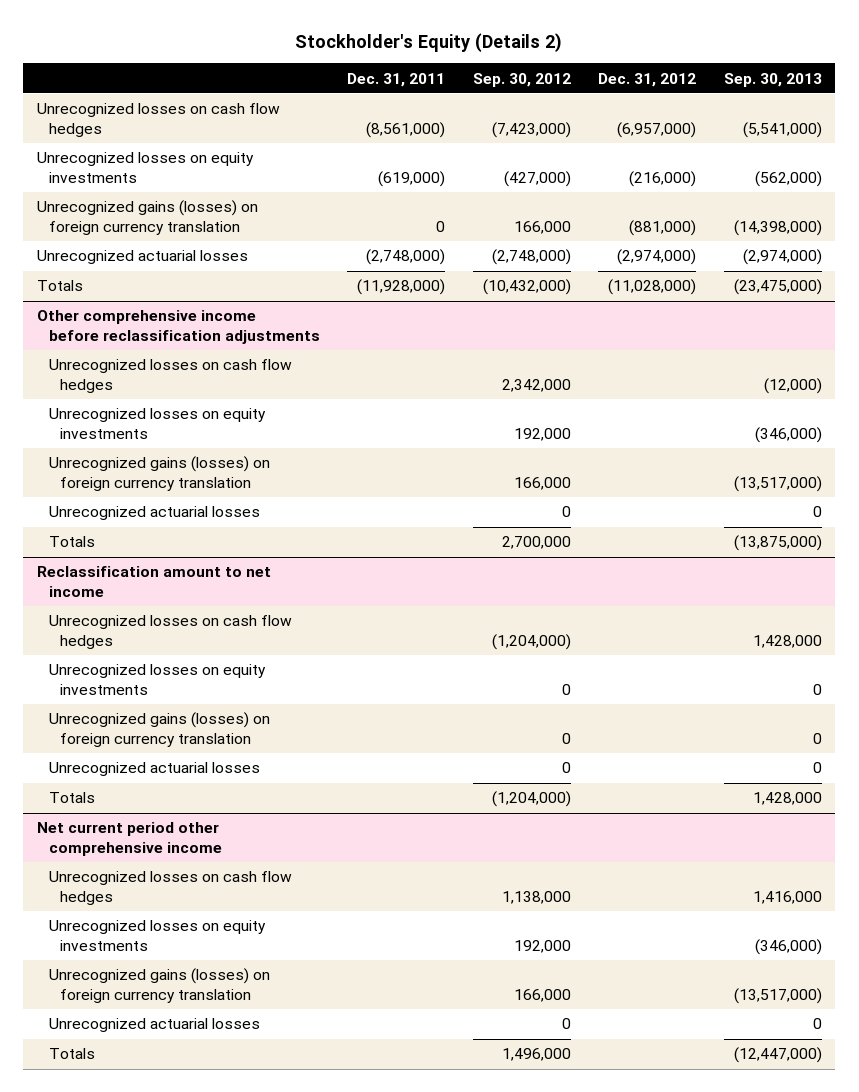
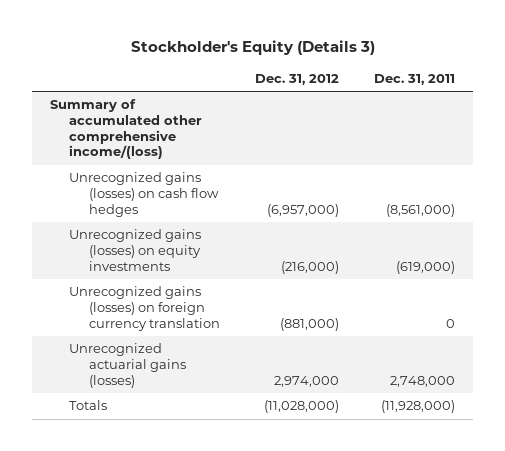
- Stockholder's Equity (Details 2)
+ Stockholder's Equity (Details 3)
- | Dec. 31, 2011 | Sep. 30, 2012 | Dec. 31, 2012 | Sep. 30, 2013
+ | Dec. 31, 2012 | Dec. 31, 2011
- Unrecognized losses on cash flow hedges | (8,561,000) | (7,423,000) | (6,957,000) | (5,541,000)
- Unrecognized losses on equity investments | (619,000) | (427,000) | (216,000) | (562,000)
+ Summary of accumulated other comprehensive income/(loss)
+ Unrecognized gains (losses) on cash flow hedges | (6,957,000) | (8,561,000)
+ Unrecognized gains (losses) on equity investments | (216,000) | (619,000)
- Unrecognized actuarial losses | (2,748,000) | (2,748,000) | (2,974,000) | (2,974,000)
+ Unrecognized actuarial gains (losses) | 2,974,000 | 2,748,000
- Other comprehensive income before reclassification adjustments
- Unrecognized losses on cash flow hedges | | 2,342,000 | | (12,000)
- Unrecognized losses on equity investments | | 192,000 | | (346,000)
- Unrecognized gains (losses) on foreign currency translation | | 166,000 | | (13,517,000)
- Unrecognized actuarial losses | | 0 | | 0
- Totals | | 2,700,000 | | (13,875,000)
- Reclassification amount to net income
- Unrecognized losses on cash flow hedges | | (1,204,000) | | 1,428,000
- Unrecognized losses on equity investments | | 0 | | 0
- Unrecognized gains (losses) on foreign currency translation | | 0 | | 0
- Unrecognized actuarial losses | | 0 | | 0
- Totals | | (1,204,000) | | 1,428,000
- Net current period other comprehensive income
- Unrecognized losses on cash flow hedges | | 1,138,000 | | 1,416,000
- Unrecognized losses on equity investments | | 192,000 | | (346,000)
- Unrecognized gains (losses) on foreign currency translation | | 166,000 | | (13,517,000)
- Unrecognized actuarial losses | | 0 | | 0
- Totals | | 1,496,000 | | (12,447,000)

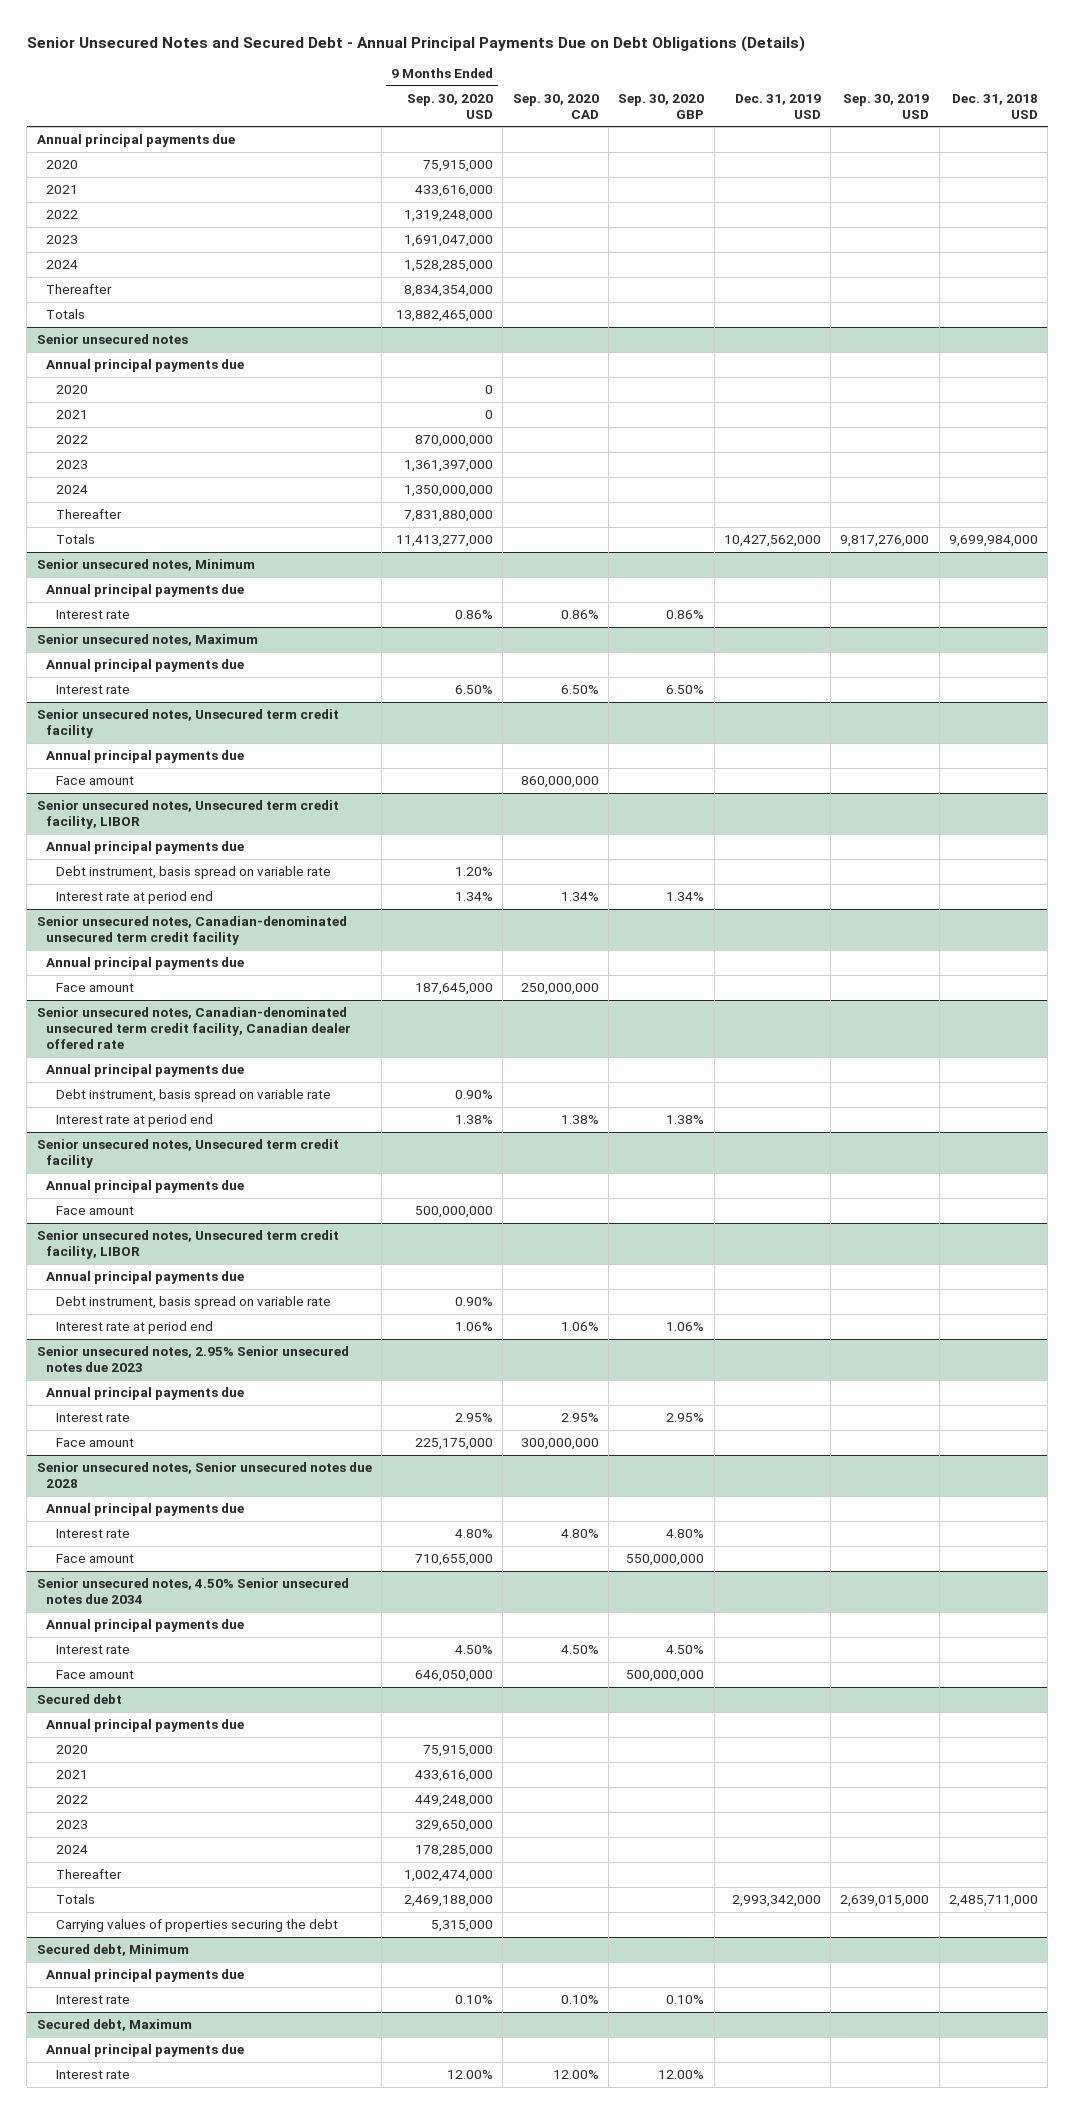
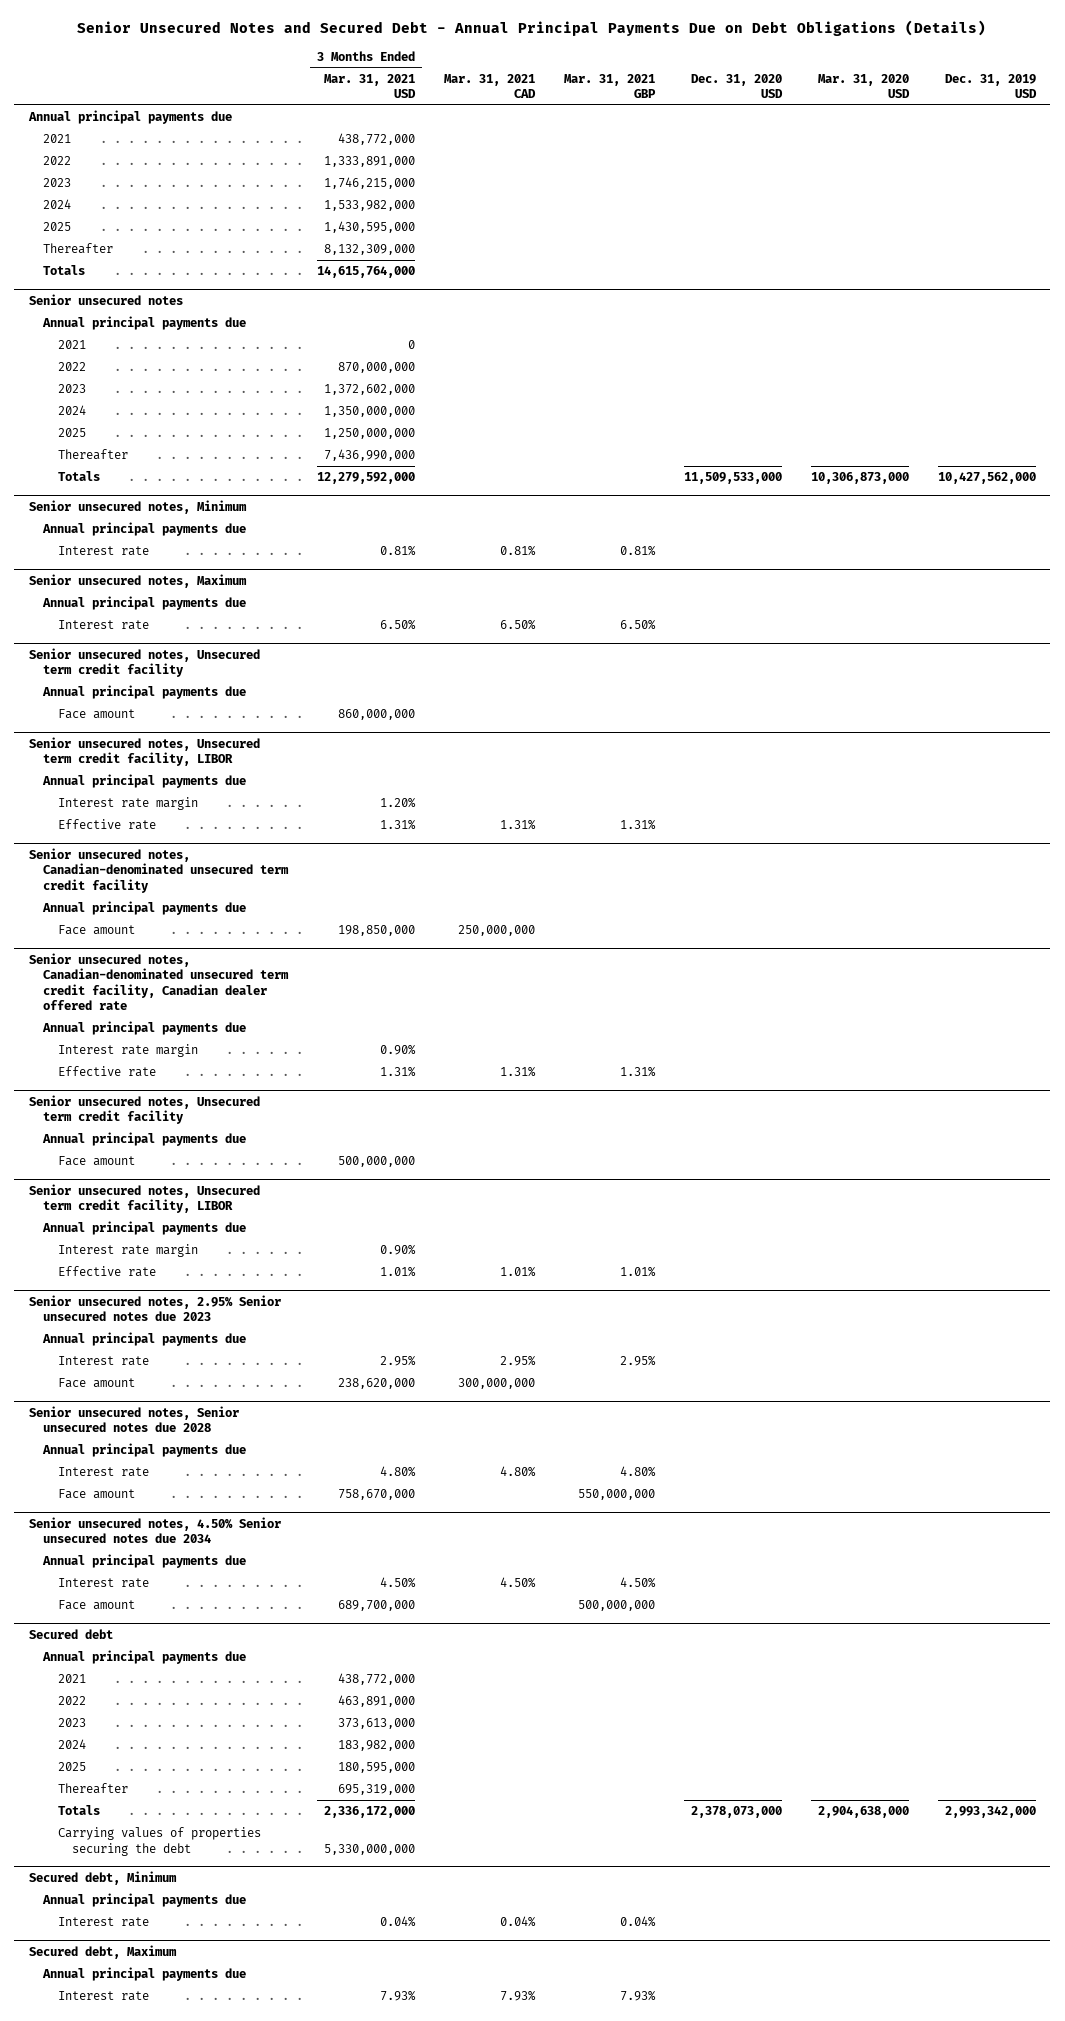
- | 9 Months Ended Sep. 30, 2020 USD | Sep. 30, 2020 CAD | Sep. 30, 2020 GBP | Dec. 31, 2019 USD | Sep. 30, 2019 USD | Dec. 31, 2018 USD
+ | 3 Months Ended Mar. 31, 2021 USD | Mar. 31, 2021 CAD | Mar. 31, 2021 GBP | Dec. 31, 2020 USD | Mar. 31, 2020 USD | Dec. 31, 2019 USD
- 2020 | 75,915,000 | | | | |
+ 2025 | 1,430,595,000 | | | | |
@ Senior unsecured notes
- 2020 | 0 | | | | |
+ 2025 | 1,250,000,000 | | | | |
@ Senior unsecured notes, Unsecured term credit facility, LIBOR
- Debt instrument, basis spread on variable rate | 1.20% | | | | |
- Interest rate at period end | 1.34% | 1.34% | 1.34% | | |
+ Interest rate margin | 1.20% | | | | |
+ Effective rate | 1.31% | 1.31% | 1.31% | | |
@ Senior unsecured notes, Canadian-denominated unsecured term credit facility, Canadian dealer offered rate
- Debt instrument, basis spread on variable rate | 0.90% | | | | |
- Interest rate at period end | 1.38% | 1.38% | 1.38% | | |
+ Interest rate margin | 0.90% | | | | |
+ Effective rate | 1.31% | 1.31% | 1.31% | | |
@ Senior unsecured notes, Unsecured term credit facility, LIBOR
- Debt instrument, basis spread on variable rate | 0.90% | | | | |
- Interest rate at period end | 1.06% | 1.06% | 1.06% | | |
+ Interest rate margin | 0.90% | | | | |
+ Effective rate | 1.01% | 1.01% | 1.01% | | |
@ Secured debt
- 2020 | 75,915,000 | | | | |
+ 2025 | 180,595,000 | | | | |

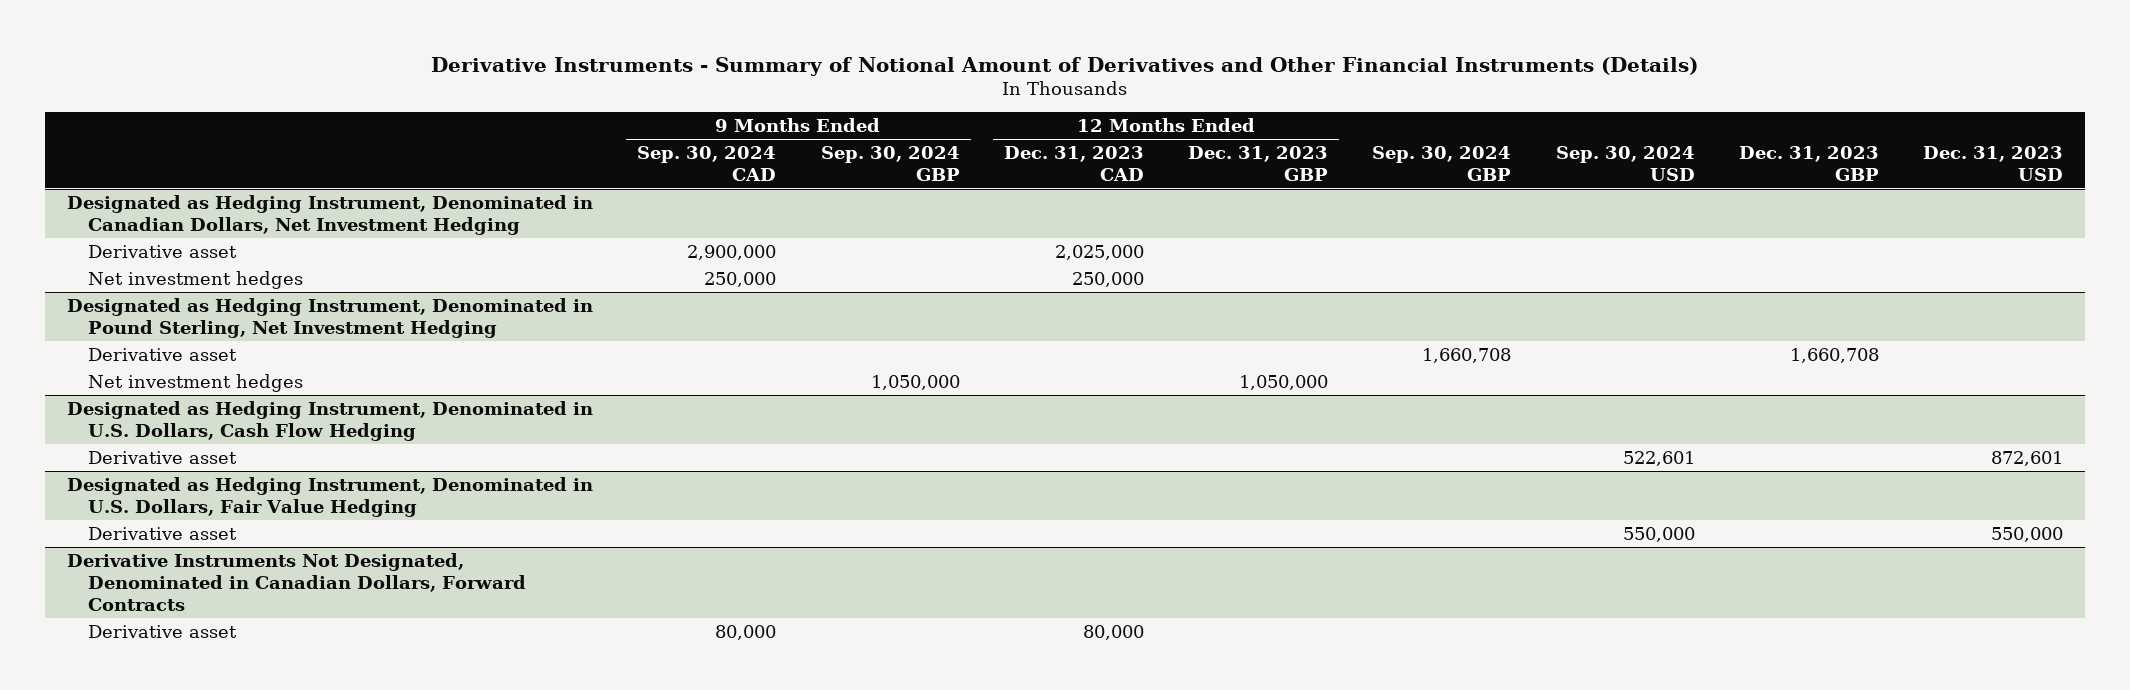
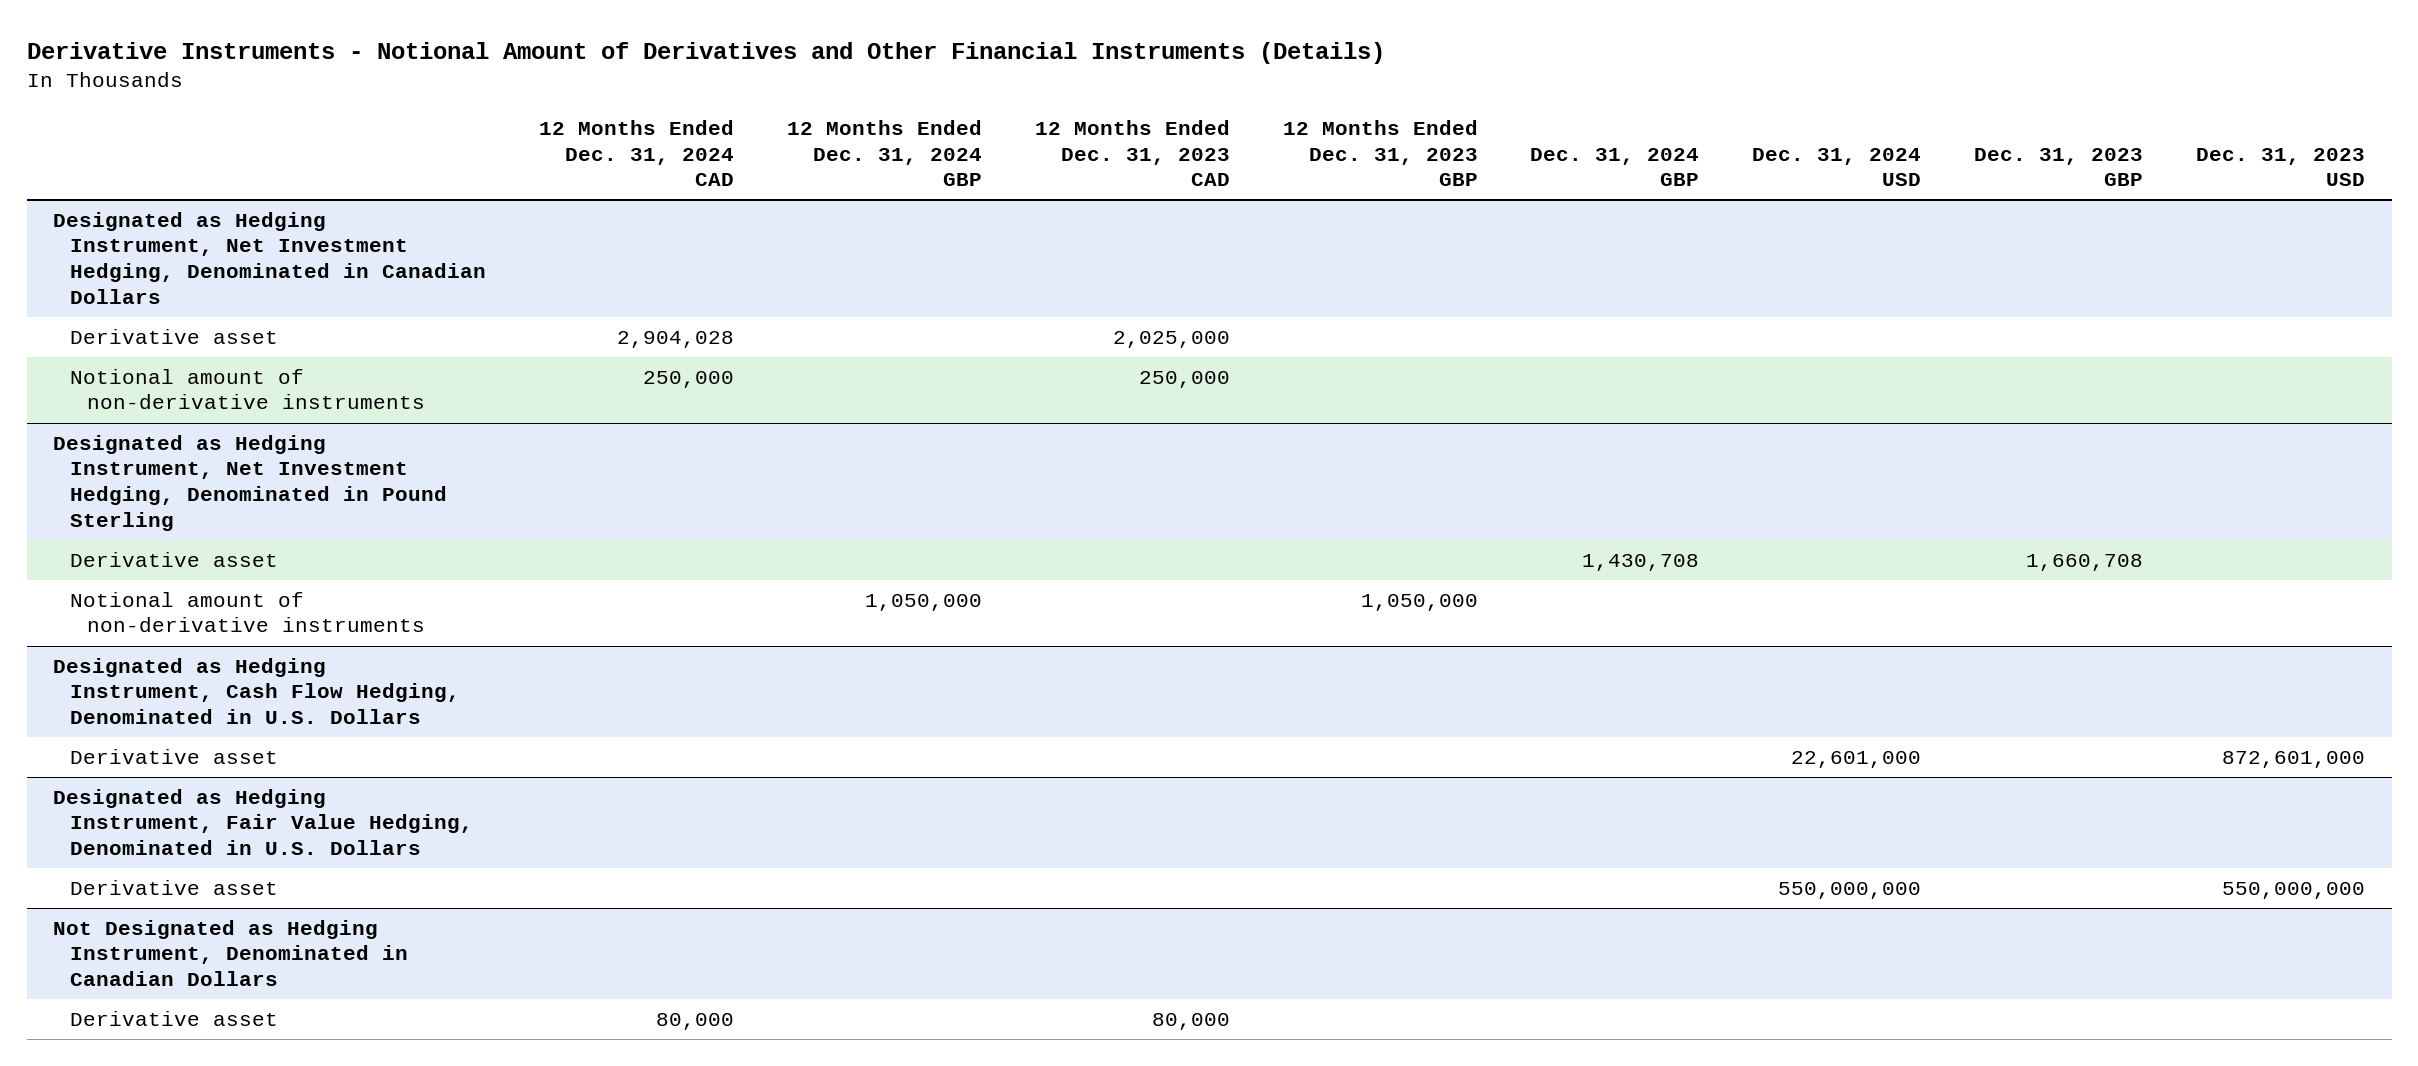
- Derivative Instruments - Summary of Notional Amount of Derivatives and Other Financial Instruments (Details)
+ Derivative Instruments - Notional Amount of Derivatives and Other Financial Instruments (Details)
- | 9 Months Ended Sep. 30, 2024 CAD | 9 Months Ended Sep. 30, 2024 GBP | 12 Months Ended Dec. 31, 2023 CAD | 12 Months Ended Dec. 31, 2023 GBP | Sep. 30, 2024 GBP | Sep. 30, 2024 USD | Dec. 31, 2023 GBP | Dec. 31, 2023 USD
+ | 12 Months Ended Dec. 31, 2024 CAD | 12 Months Ended Dec. 31, 2024 GBP | 12 Months Ended Dec. 31, 2023 CAD | 12 Months Ended Dec. 31, 2023 GBP | Dec. 31, 2024 GBP | Dec. 31, 2024 USD | Dec. 31, 2023 GBP | Dec. 31, 2023 USD
- Designated as Hedging Instrument, Denominated in Canadian Dollars, Net Investment Hedging
+ Designated as Hedging Instrument, Net Investment Hedging, Denominated in Canadian Dollars
- Net investment hedges | 250,000 | | 250,000 | | | | |
- Designated as Hedging Instrument, Denominated in Pound Sterling, Net Investment Hedging
+ Notional amount of non-derivative instruments | 250,000 | | 250,000 | | | | |
+ Designated as Hedging Instrument, Net Investment Hedging, Denominated in Pound Sterling
- Net investment hedges | | 1,050,000 | | 1,050,000 | | | |
- Designated as Hedging Instrument, Denominated in U.S. Dollars, Cash Flow Hedging
- Derivative asset | | | | | | 522,601 | | 872,601
- Designated as Hedging Instrument, Denominated in U.S. Dollars, Fair Value Hedging
- Derivative asset | | | | | | 550,000 | | 550,000
- Derivative Instruments Not Designated, Denominated in Canadian Dollars, Forward Contracts
+ Notional amount of non-derivative instruments | | 1,050,000 | | 1,050,000 | | | |
+ Designated as Hedging Instrument, Cash Flow Hedging, Denominated in U.S. Dollars
+ Derivative asset | | | | | | 22,601,000 | | 872,601,000
+ Designated as Hedging Instrument, Fair Value Hedging, Denominated in U.S. Dollars
+ Derivative asset | | | | | | 550,000,000 | | 550,000,000
+ Not Designated as Hedging Instrument, Denominated in Canadian Dollars

